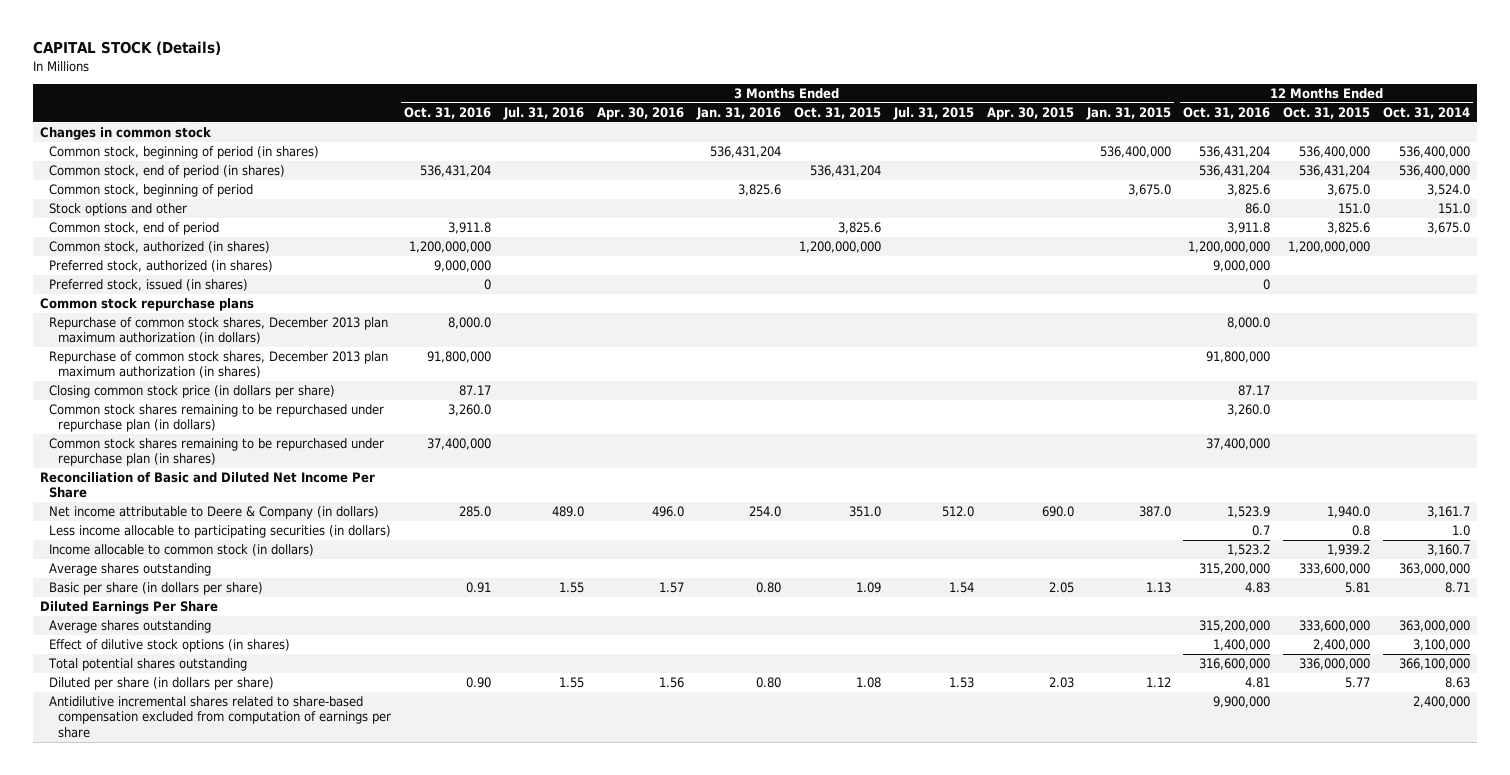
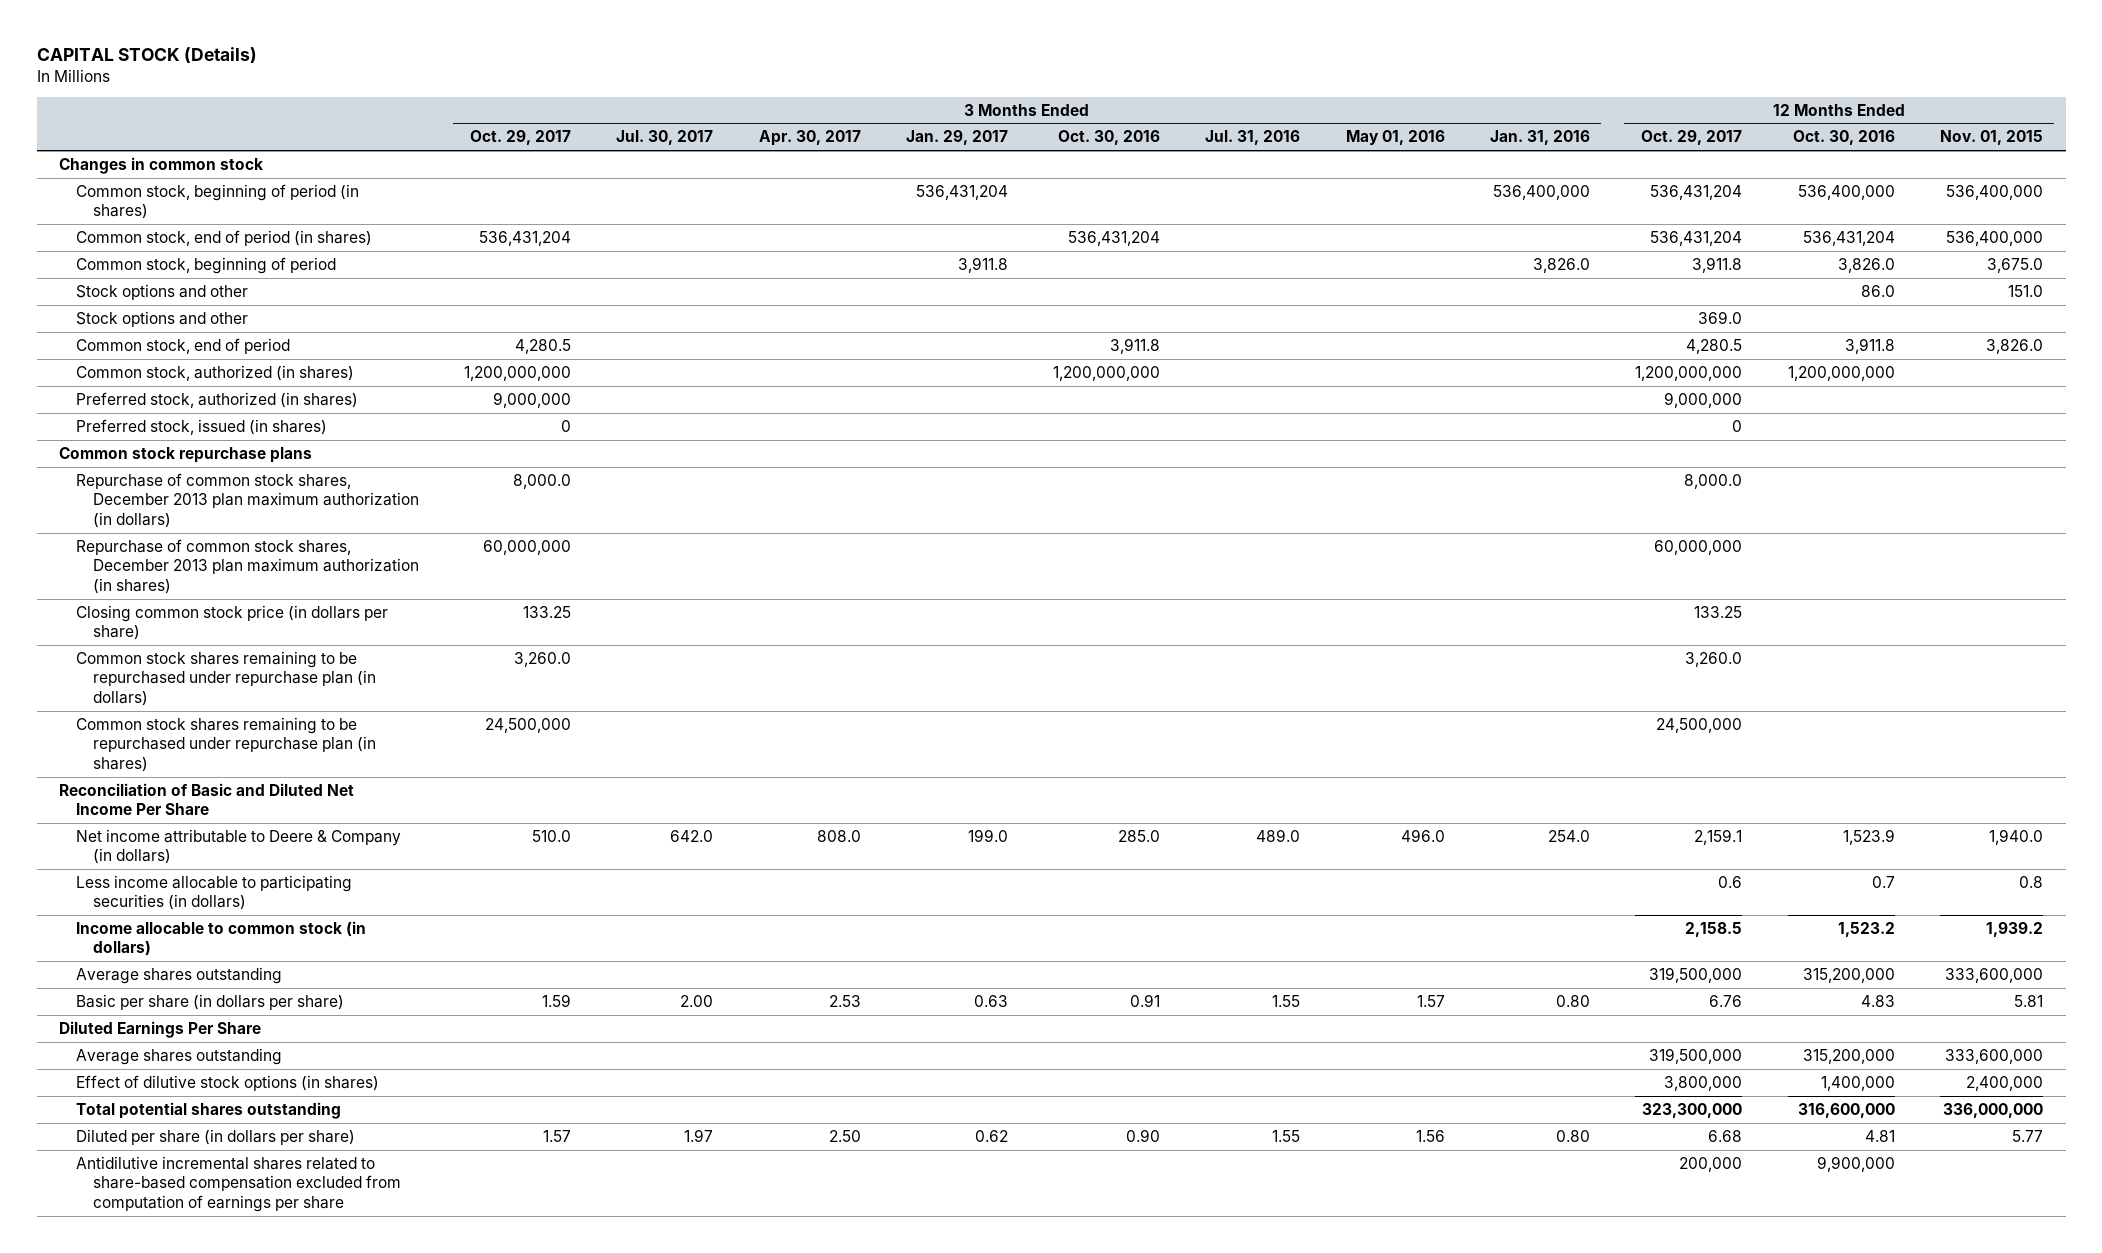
- | 3 Months Ended Oct. 31, 2016 | 3 Months Ended Jul. 31, 2016 | 3 Months Ended Apr. 30, 2016 | 3 Months Ended Jan. 31, 2016 | 3 Months Ended Oct. 31, 2015 | 3 Months Ended Jul. 31, 2015 | 3 Months Ended Apr. 30, 2015 | 3 Months Ended Jan. 31, 2015 | 12 Months Ended Oct. 31, 2016 | 12 Months Ended Oct. 31, 2015 | 12 Months Ended Oct. 31, 2014
+ | 3 Months Ended Oct. 29, 2017 | 3 Months Ended Jul. 30, 2017 | 3 Months Ended Apr. 30, 2017 | 3 Months Ended Jan. 29, 2017 | 3 Months Ended Oct. 30, 2016 | 3 Months Ended Jul. 31, 2016 | 3 Months Ended May 01, 2016 | 3 Months Ended Jan. 31, 2016 | 12 Months Ended Oct. 29, 2017 | 12 Months Ended Oct. 30, 2016 | 12 Months Ended Nov. 01, 2015
- Common stock, beginning of period (in shares) | | | | 536,431,204 | | | | 536,400,000 | 536,431,204 | 536,400,000 | 536,400,000
+ Common stock, beginning of period (in shares) | | | | 536,431,204 | | | | 536,400,000 | 536,431,204 | 536,400,000 | 536,400,000
- Common stock, beginning of period | | | | 3,825.6 | | | | 3,675.0 | 3,825.6 | 3,675.0 | 3,524.0
+ Common stock, beginning of period | | | | 3,911.8 | | | | 3,826.0 | 3,911.8 | 3,826.0 | 3,675.0
+ Stock options and other | | | | | | | | | 369.0 | |

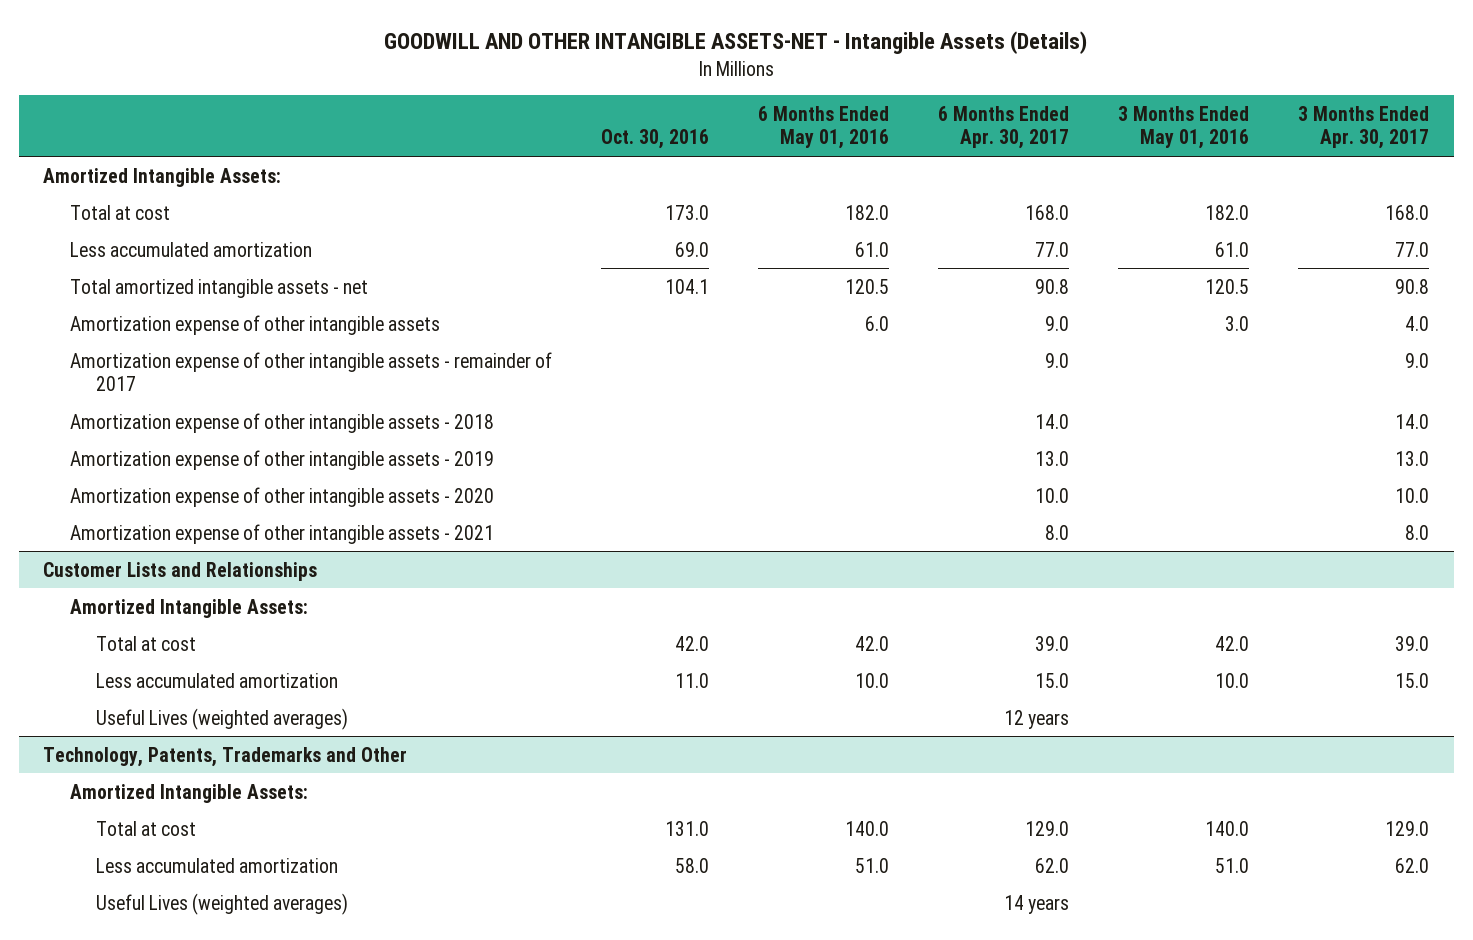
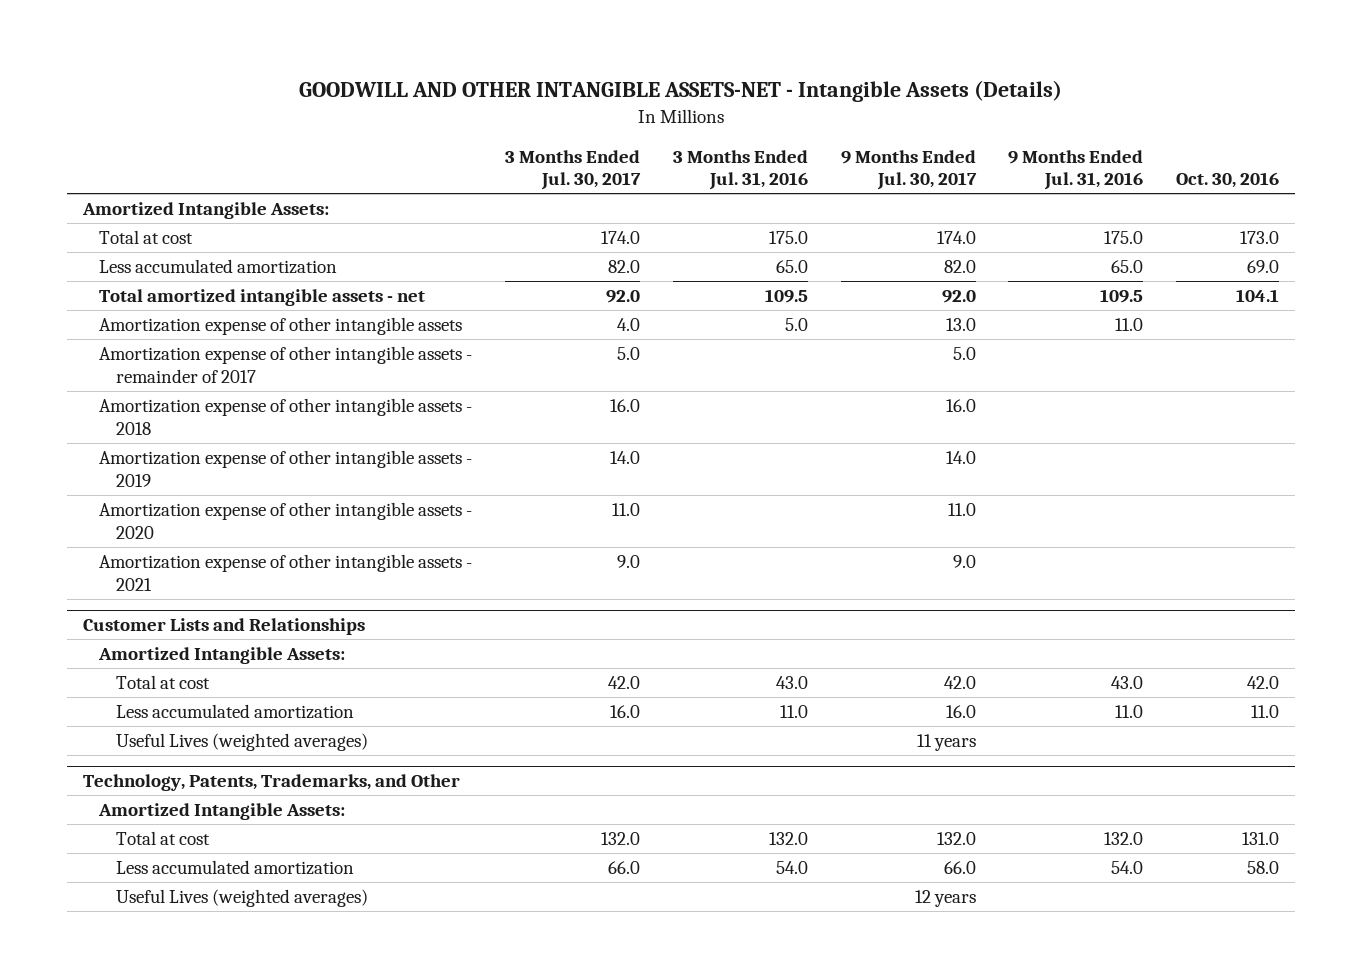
- | Oct. 30, 2016 | 6 Months Ended May 01, 2016 | 6 Months Ended Apr. 30, 2017 | 3 Months Ended May 01, 2016 | 3 Months Ended Apr. 30, 2017
+ | 3 Months Ended Jul. 30, 2017 | 3 Months Ended Jul. 31, 2016 | 9 Months Ended Jul. 30, 2017 | 9 Months Ended Jul. 31, 2016 | Oct. 30, 2016
- Technology, Patents, Trademarks and Other
+ Technology, Patents, Trademarks, and Other

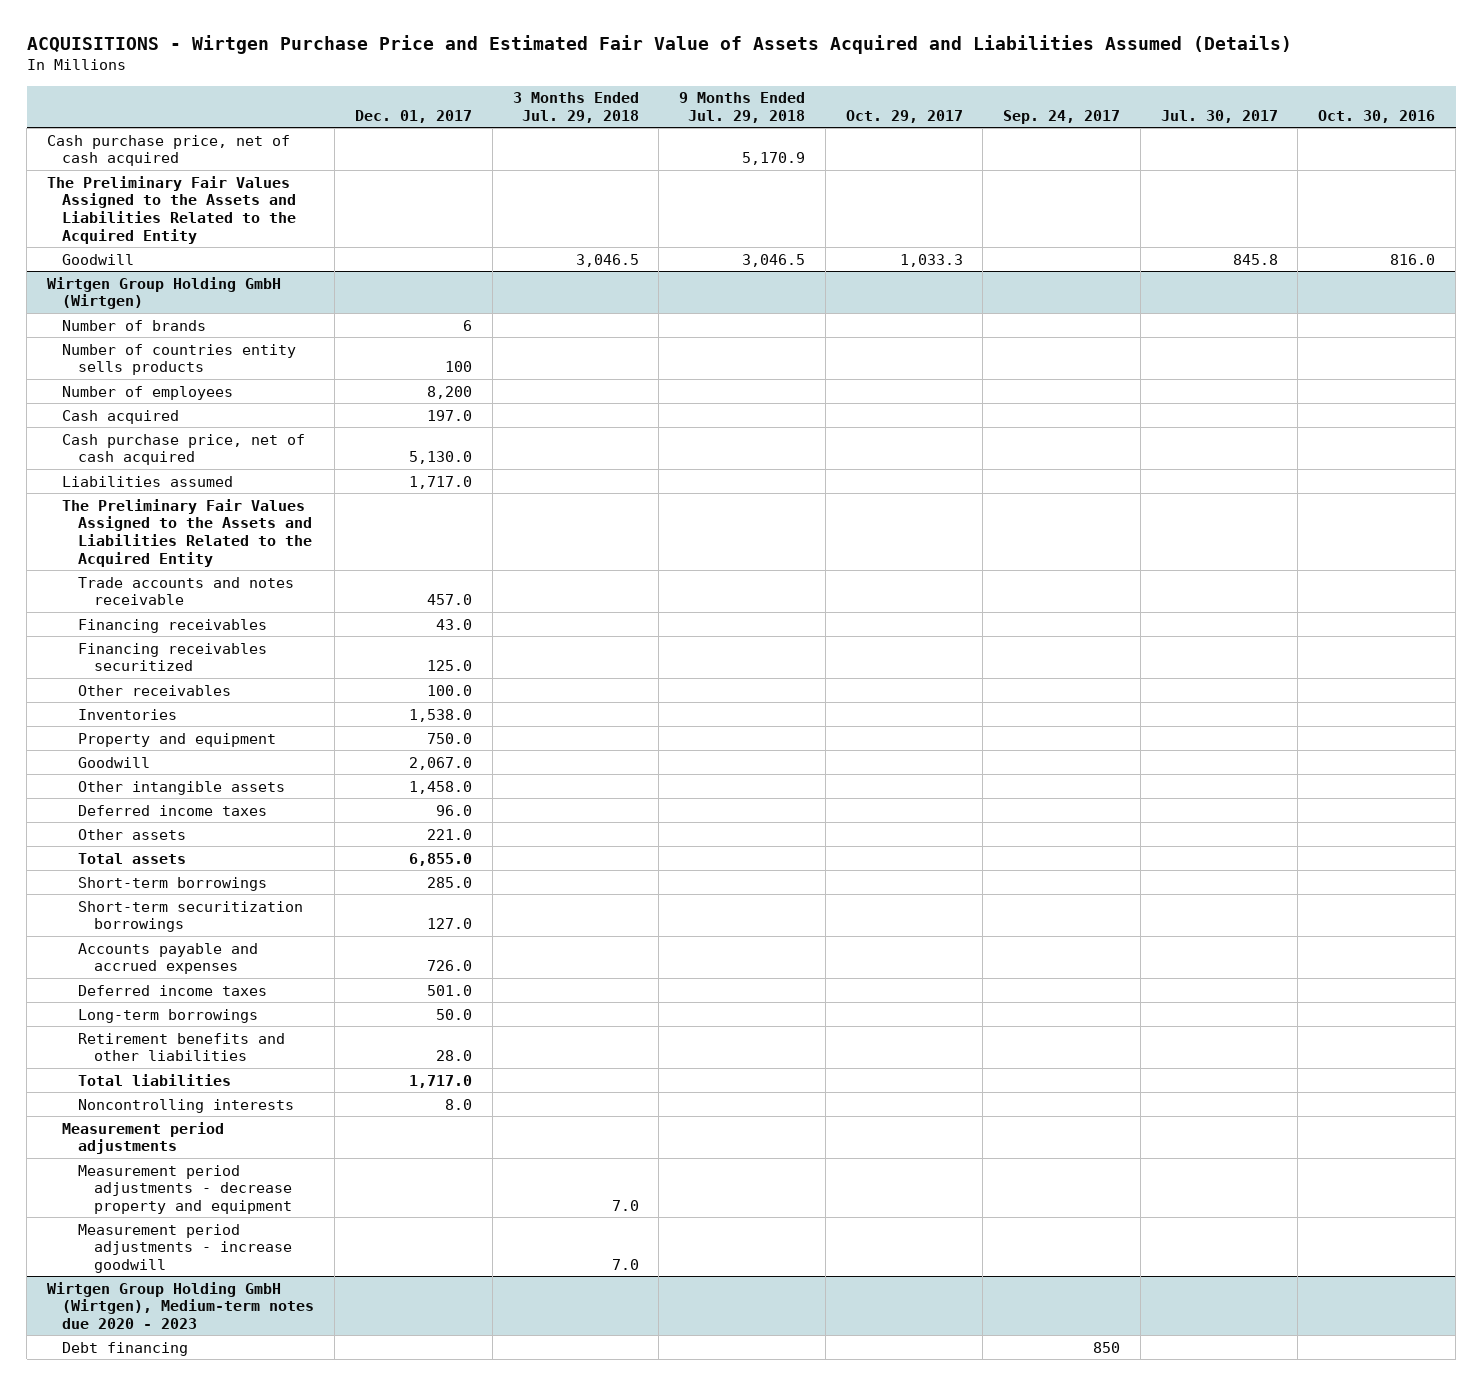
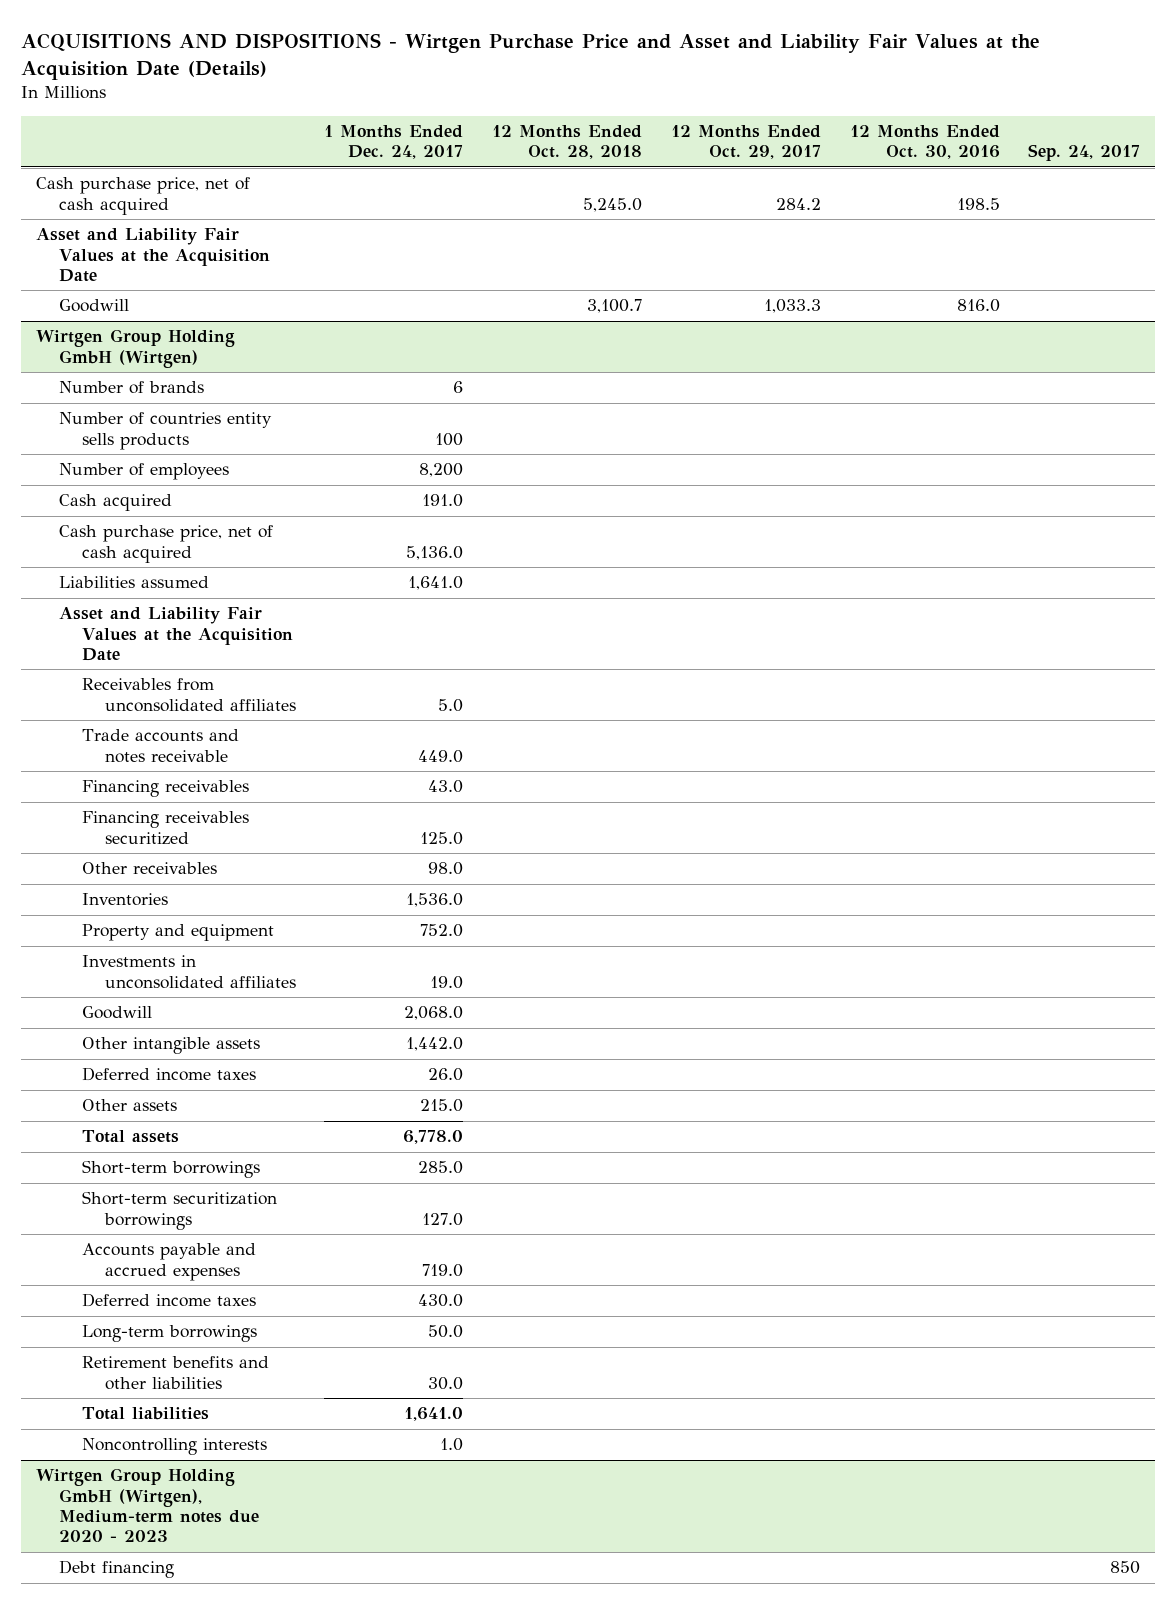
- ACQUISITIONS - Wirtgen Purchase Price and Estimated Fair Value of Assets Acquired and Liabilities Assumed (Details)
+ ACQUISITIONS AND DISPOSITIONS - Wirtgen Purchase Price and Asset and Liability Fair Values at the Acquisition Date (Details)
- | Dec. 01, 2017 | 3 Months Ended Jul. 29, 2018 | 9 Months Ended Jul. 29, 2018 | Oct. 29, 2017 | Sep. 24, 2017 | Jul. 30, 2017 | Oct. 30, 2016
+ | 1 Months Ended Dec. 24, 2017 | 12 Months Ended Oct. 28, 2018 | 12 Months Ended Oct. 29, 2017 | 12 Months Ended Oct. 30, 2016 | Sep. 24, 2017
- The Preliminary Fair Values Assigned to the Assets and Liabilities Related to the Acquired Entity
+ Asset and Liability Fair Values at the Acquisition Date
@ Wirtgen Group Holding GmbH (Wirtgen)
- The Preliminary Fair Values Assigned to the Assets and Liabilities Related to the Acquired Entity
+ Asset and Liability Fair Values at the Acquisition Date
+ Receivables from unconsolidated affiliates | 5.0 | | | |
+ Investments in unconsolidated affiliates | 19.0 | | | |
- Measurement period adjustments
- Measurement period adjustments - decrease property and equipment | | 7.0 | | | | |
- Measurement period adjustments - increase goodwill | | 7.0 | | | | |

